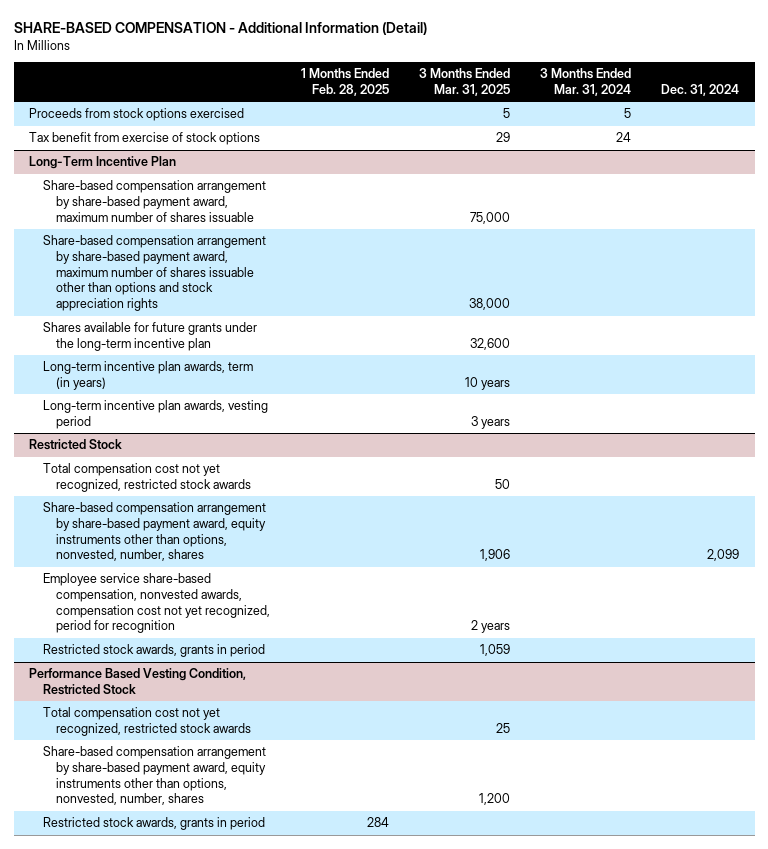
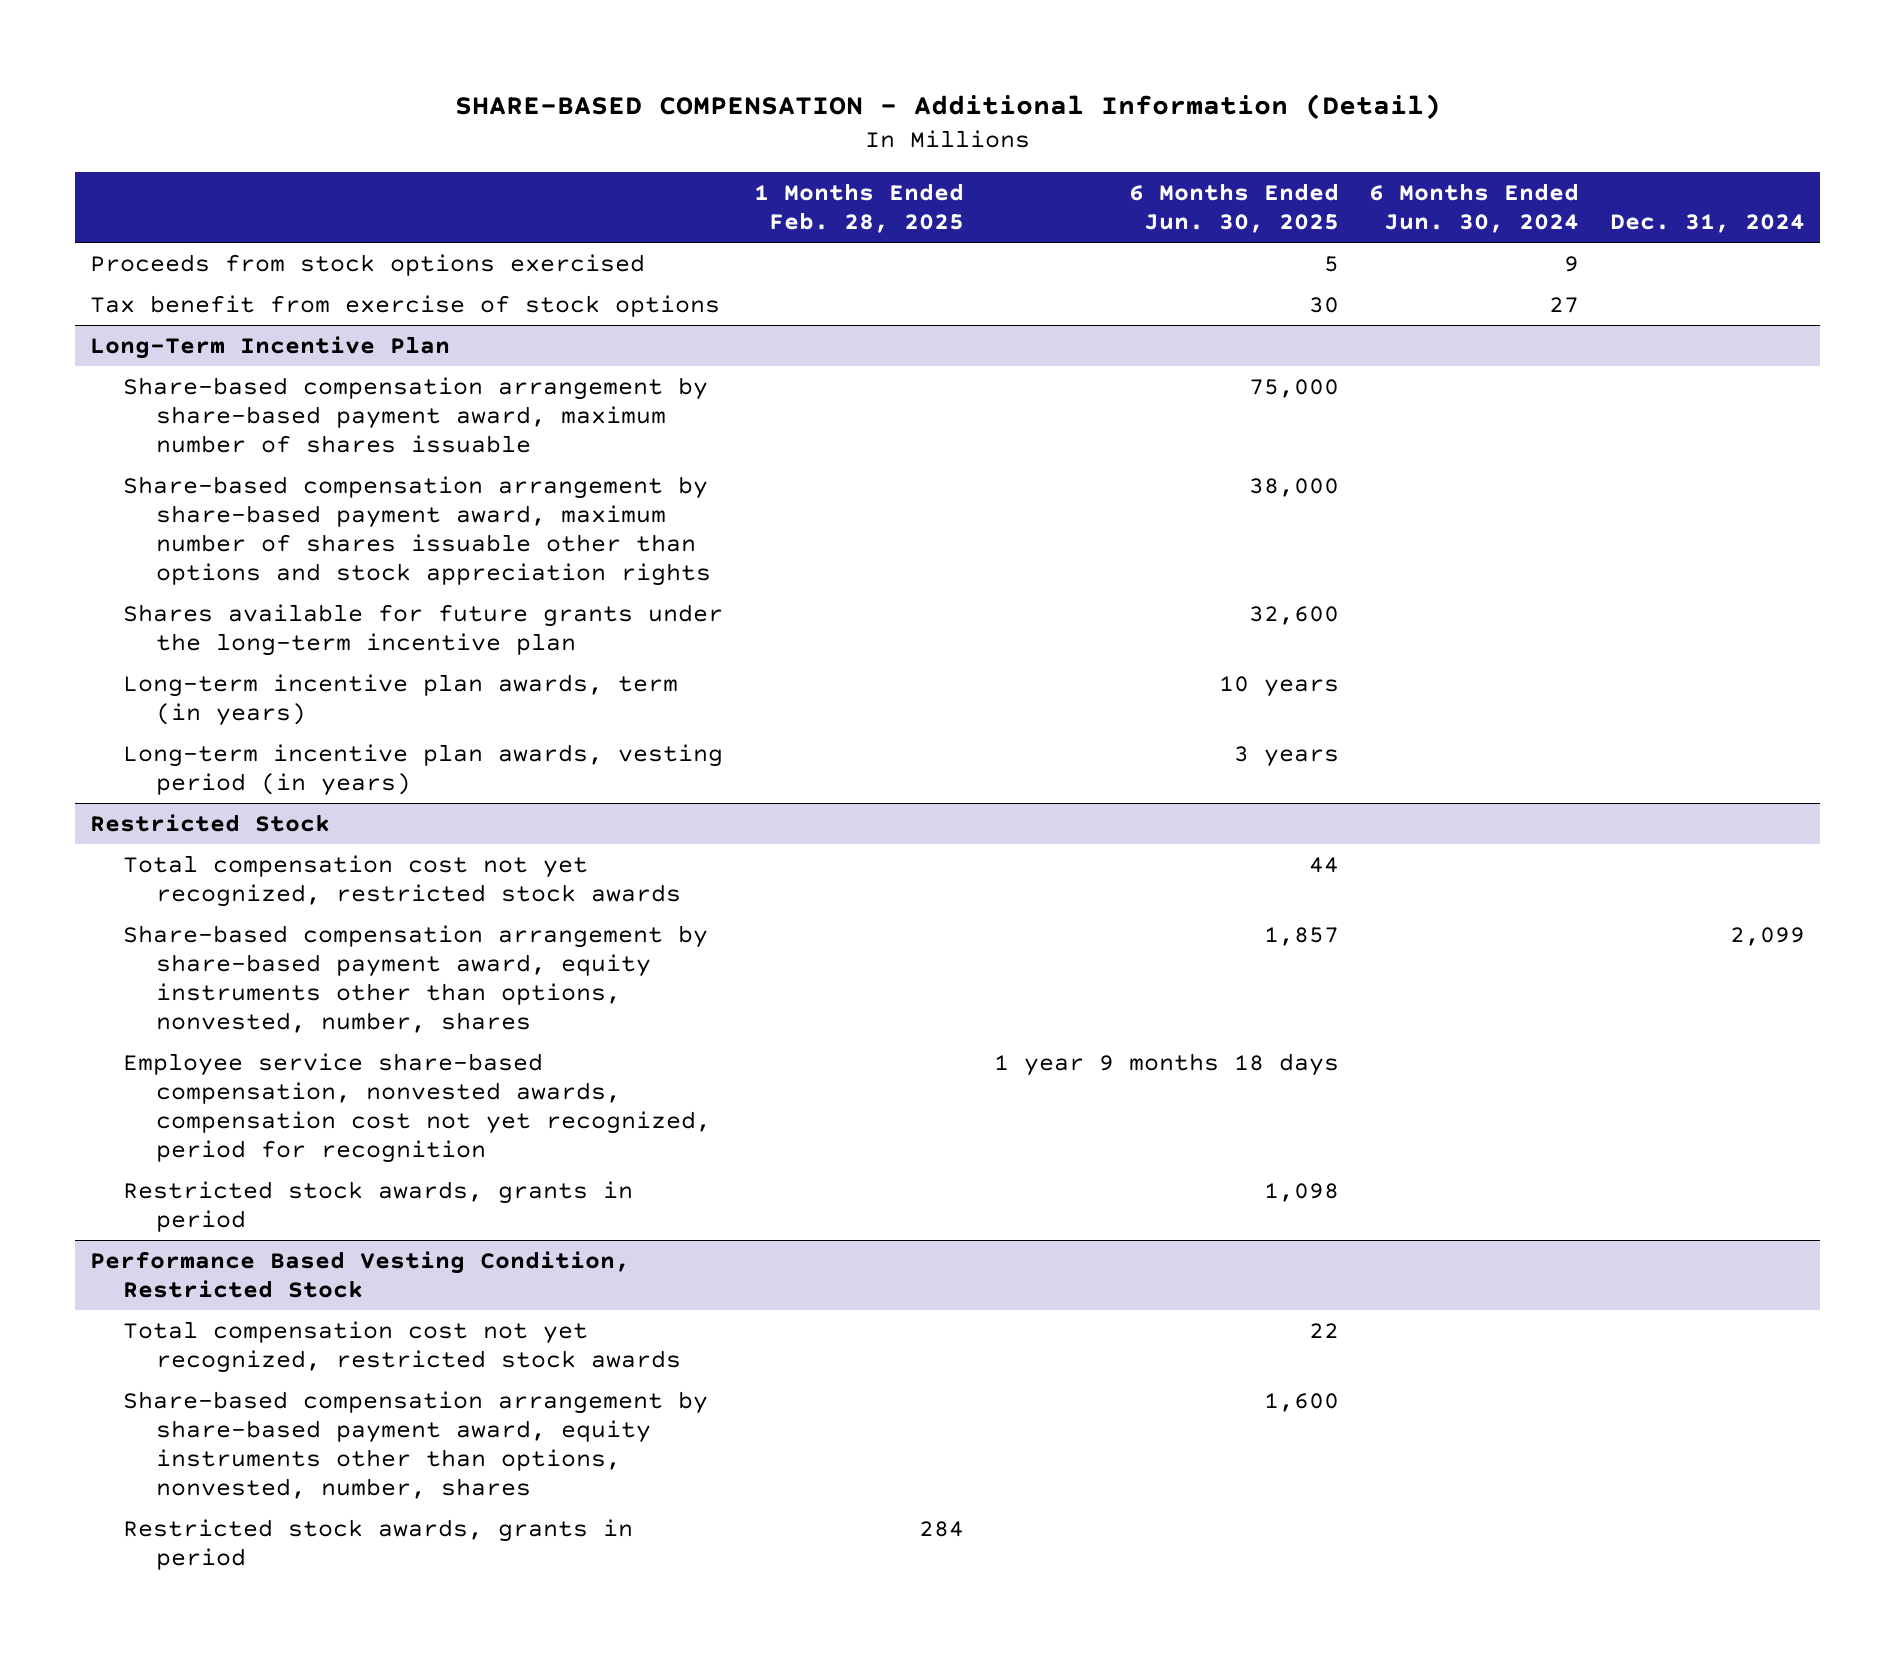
- | 1 Months Ended Feb. 28, 2025 | 3 Months Ended Mar. 31, 2025 | 3 Months Ended Mar. 31, 2024 | Dec. 31, 2024
+ | 1 Months Ended Feb. 28, 2025 | 6 Months Ended Jun. 30, 2025 | 6 Months Ended Jun. 30, 2024 | Dec. 31, 2024
@ Long-Term Incentive Plan
- Long-term incentive plan awards, vesting period | | 3 years | |
+ Long-term incentive plan awards, vesting period (in years) | | 3 years | |

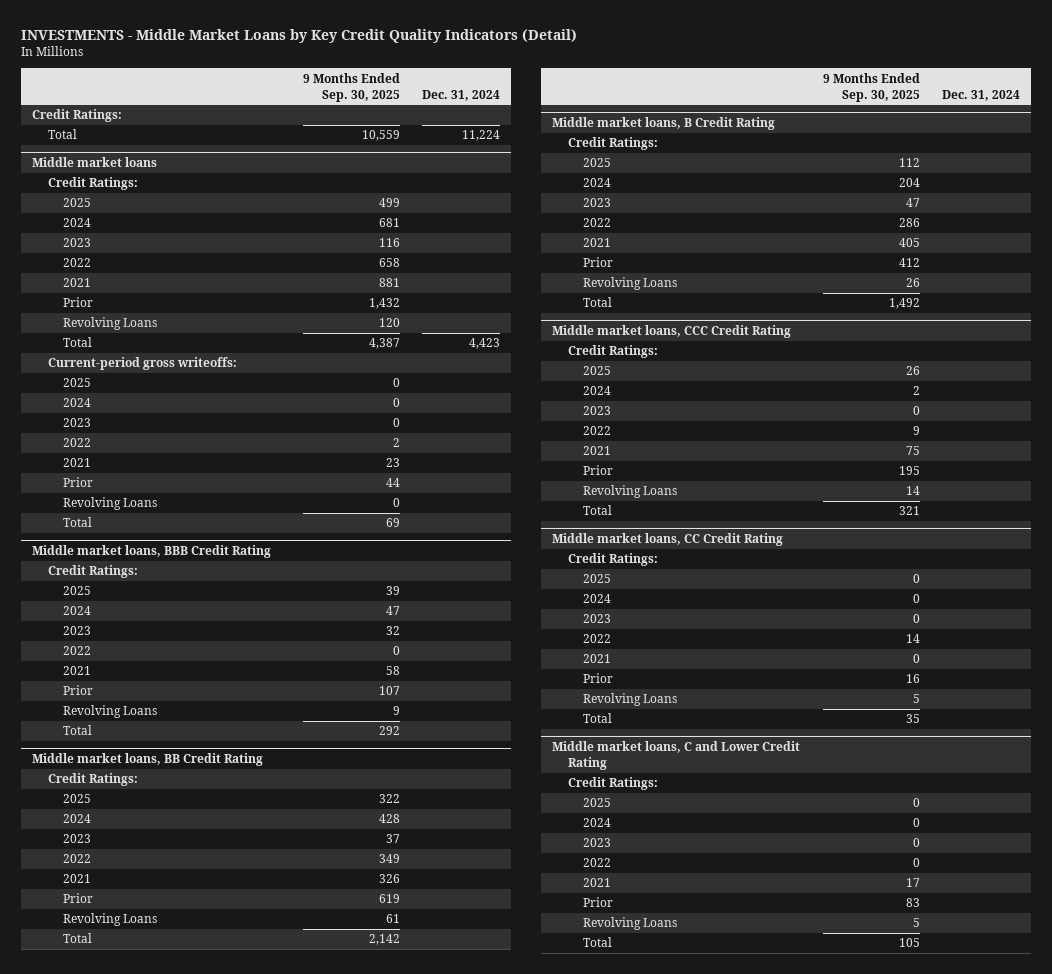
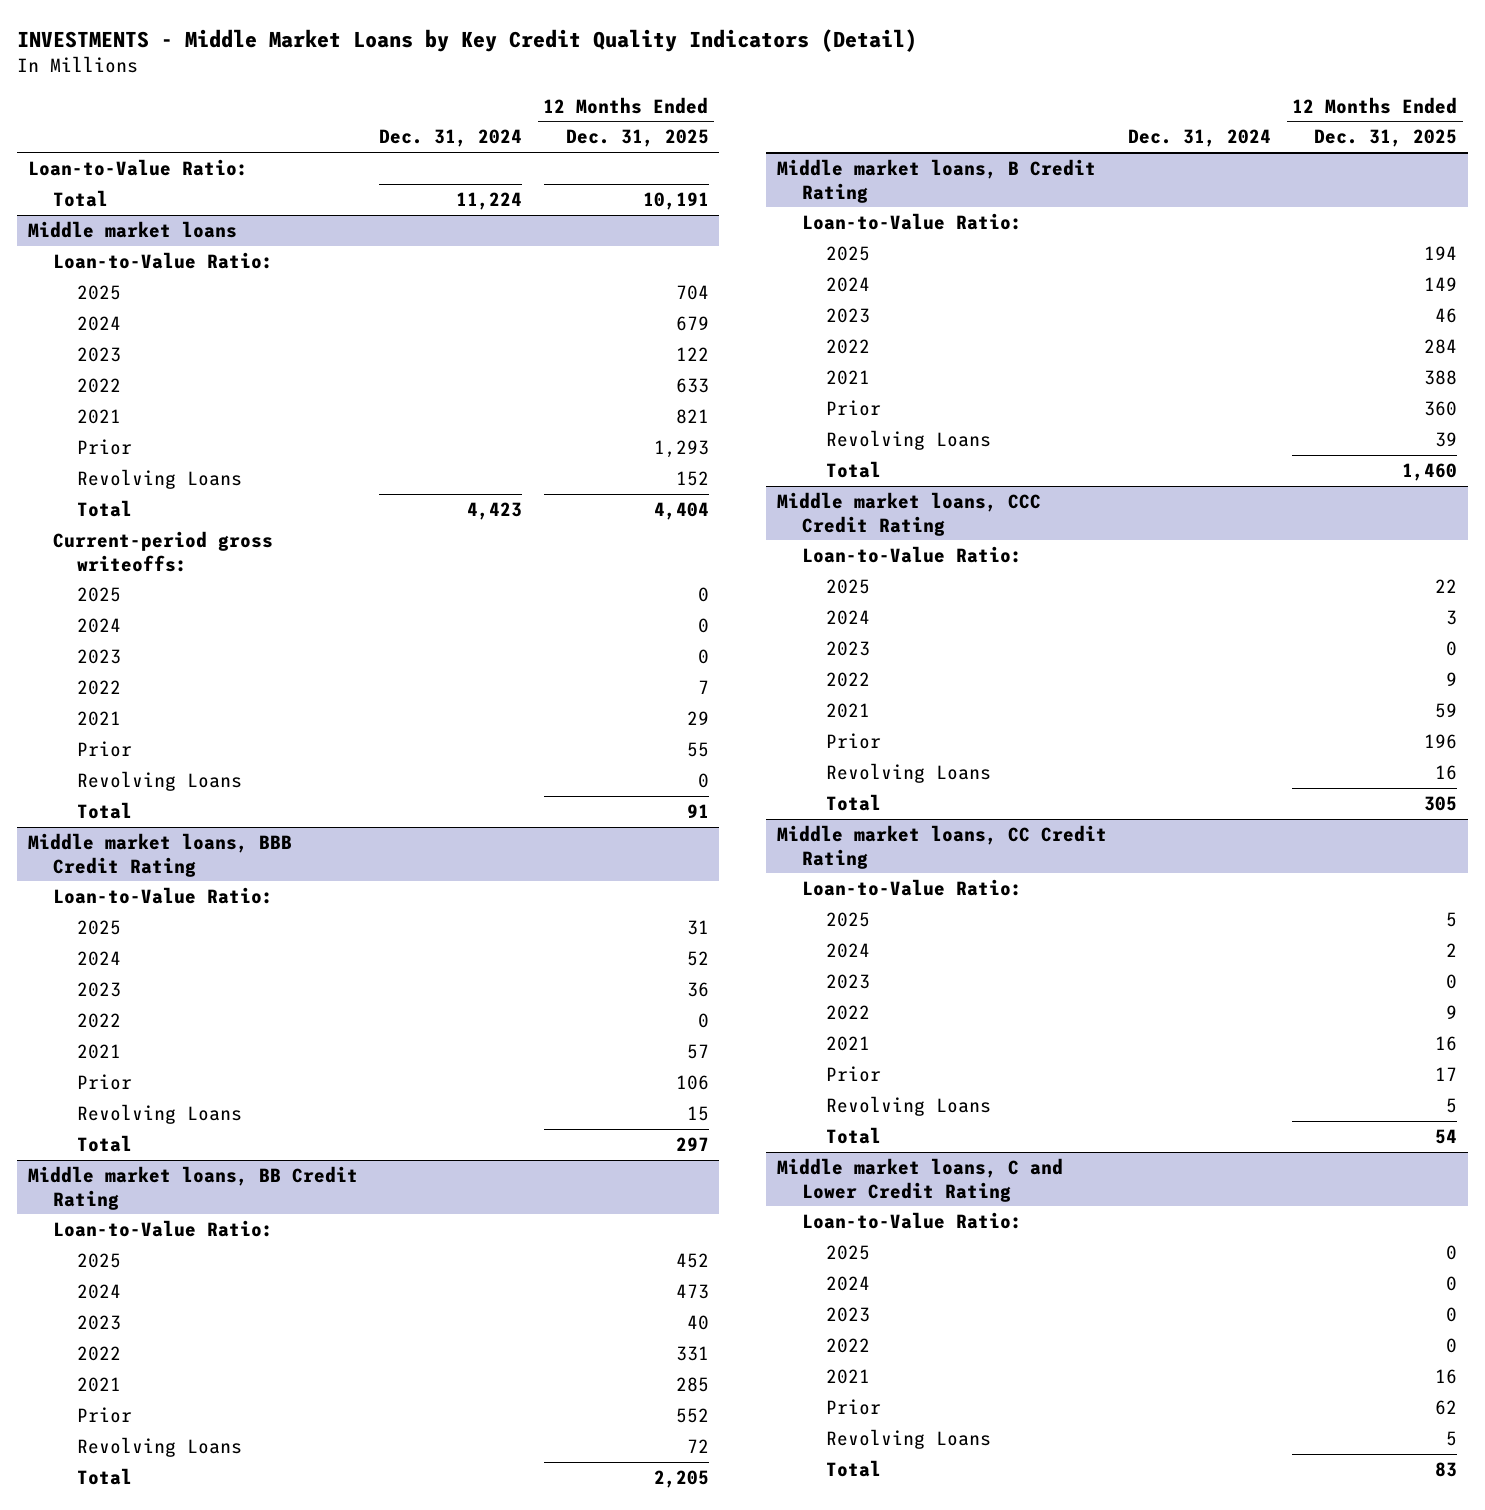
- | 9 Months Ended Sep. 30, 2025 | Dec. 31, 2024
+ | Dec. 31, 2024 | 12 Months Ended Dec. 31, 2025
- Credit Ratings:
+ Loan-to-Value Ratio:
@ Middle market loans
- Credit Ratings:
+ Loan-to-Value Ratio:
@ Middle market loans, BBB Credit Rating
- Credit Ratings:
+ Loan-to-Value Ratio:
@ Middle market loans, BB Credit Rating
- Credit Ratings:
+ Loan-to-Value Ratio:
@ Middle market loans, B Credit Rating
- Credit Ratings:
+ Loan-to-Value Ratio:
@ Middle market loans, CCC Credit Rating
- Credit Ratings:
+ Loan-to-Value Ratio:
@ Middle market loans, CC Credit Rating
- Credit Ratings:
+ Loan-to-Value Ratio:
@ Middle market loans, C and Lower Credit Rating
- Credit Ratings:
+ Loan-to-Value Ratio:

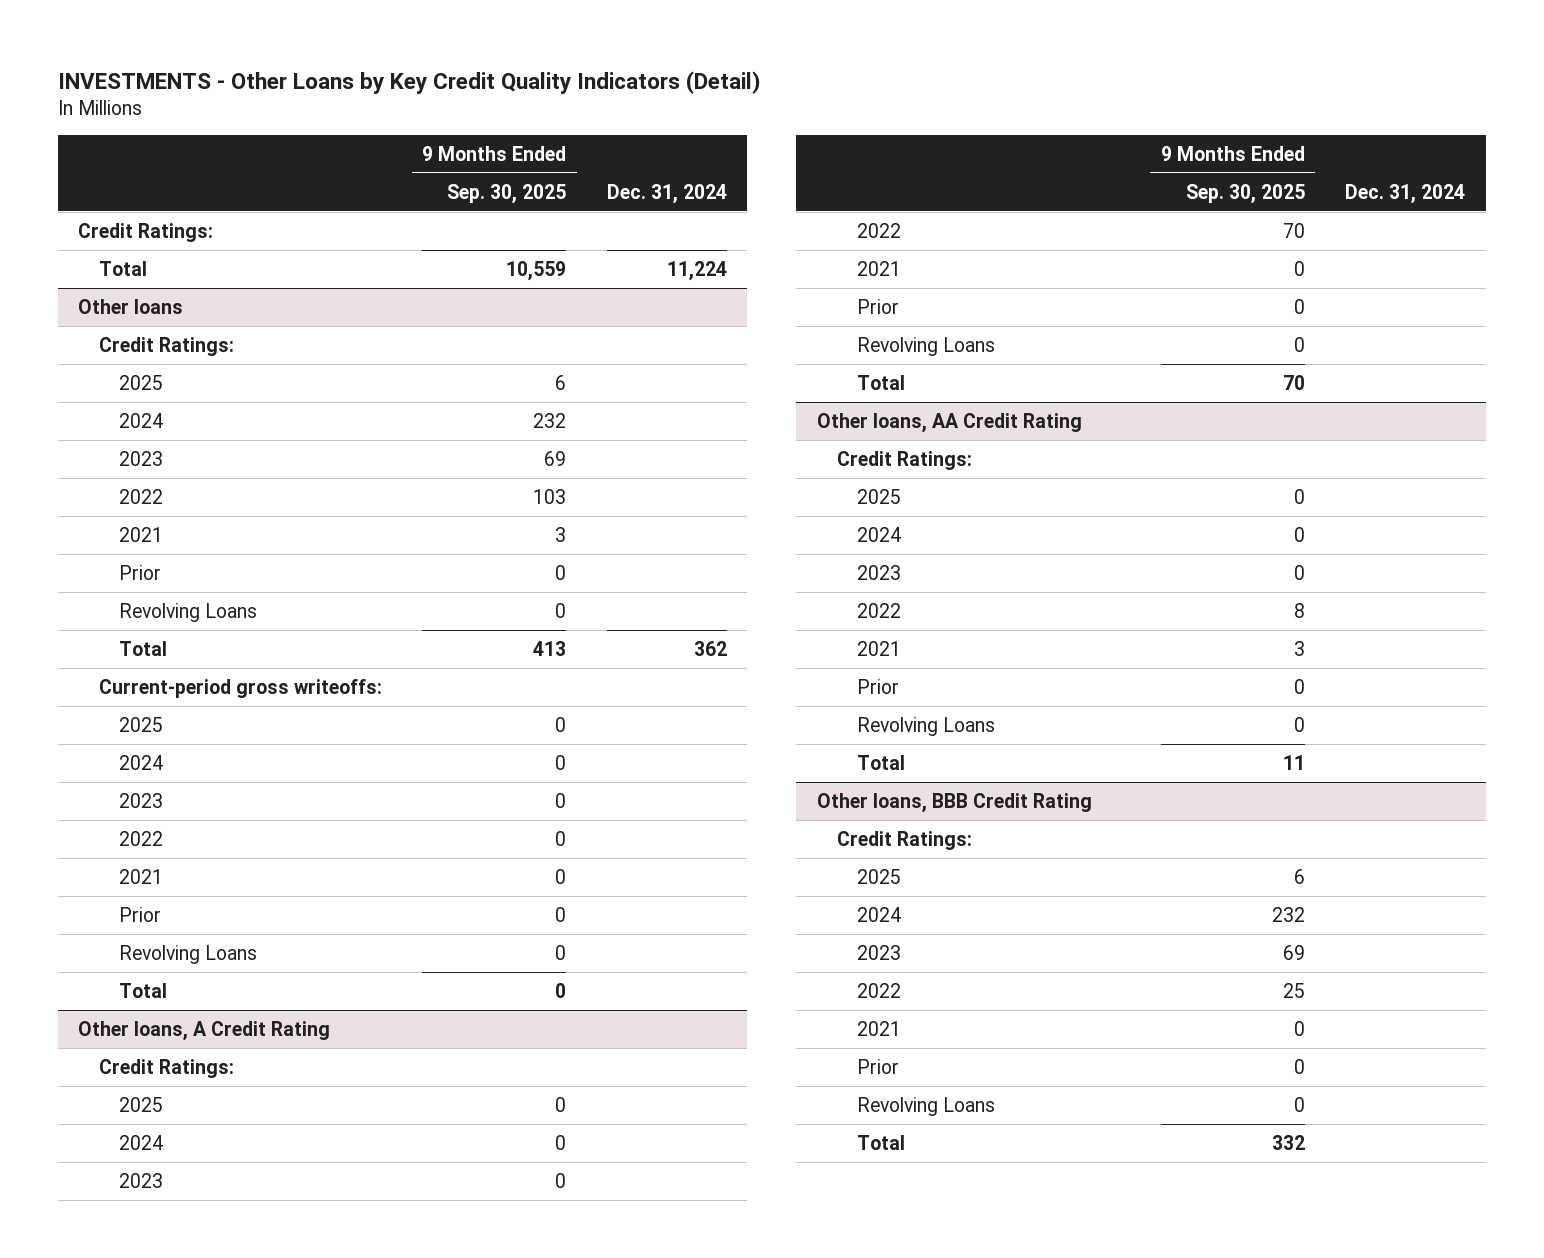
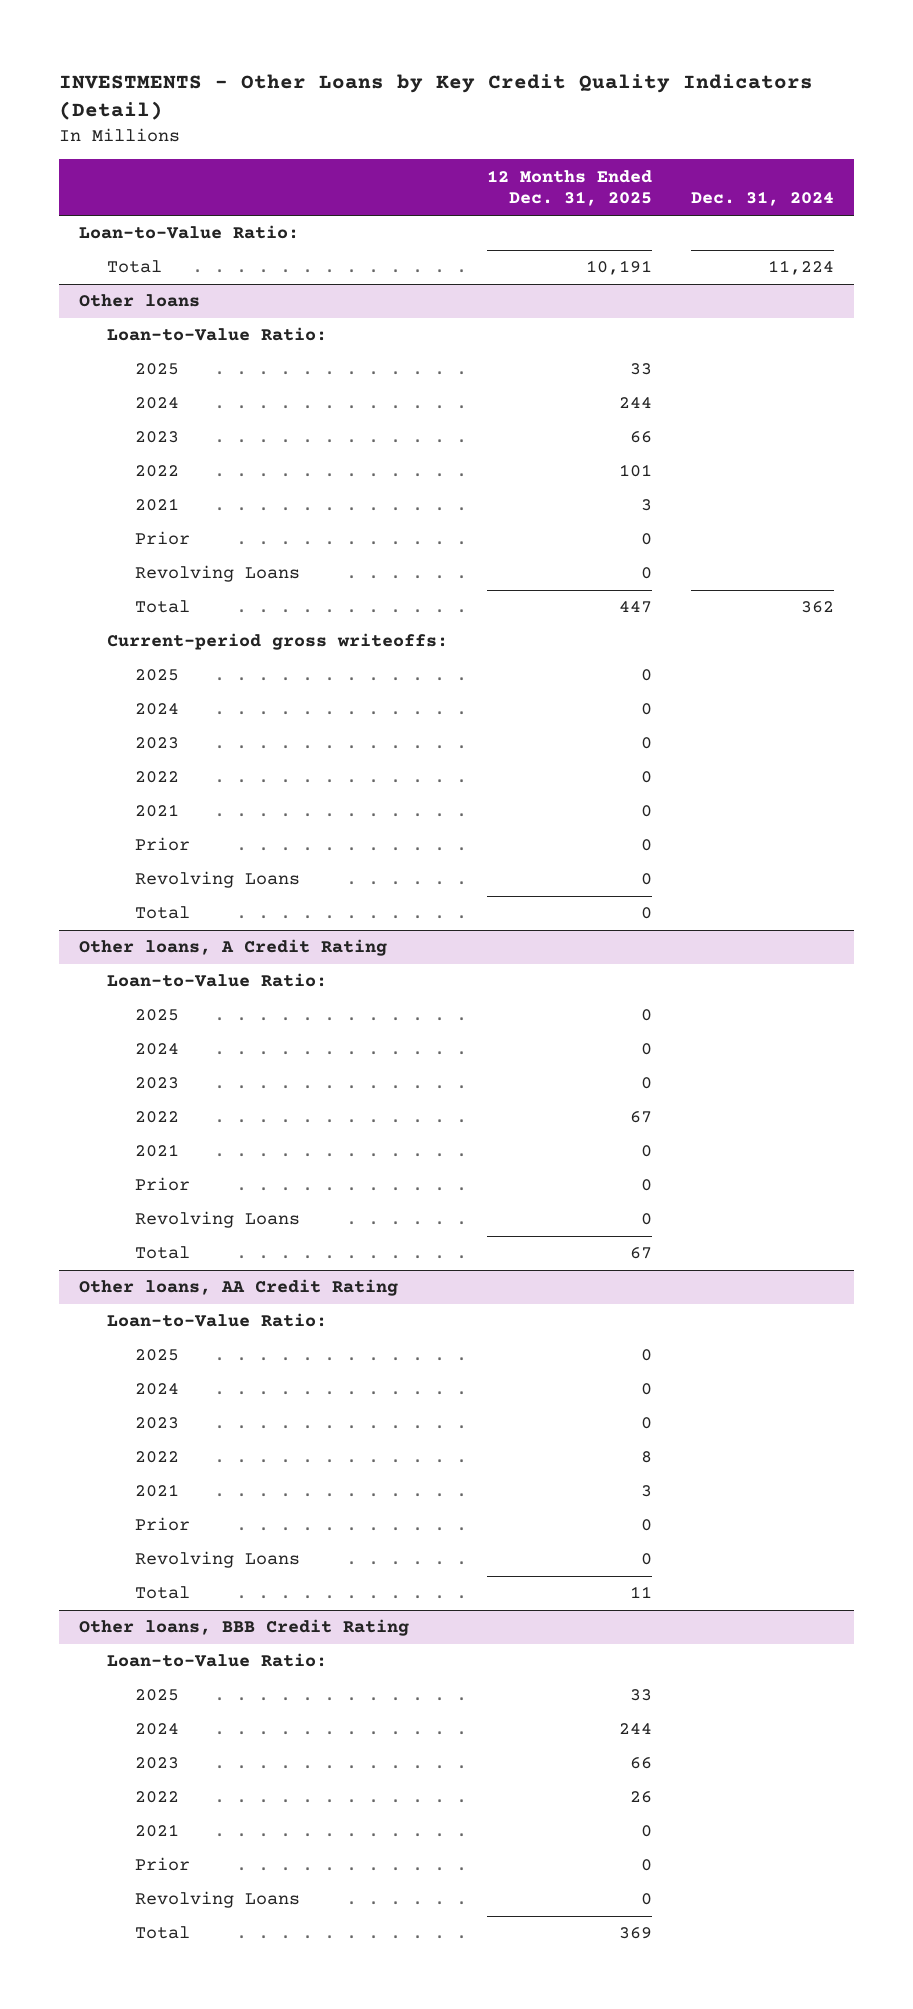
- | 9 Months Ended Sep. 30, 2025 | Dec. 31, 2024
+ | 12 Months Ended Dec. 31, 2025 | Dec. 31, 2024
- Credit Ratings:
+ Loan-to-Value Ratio:
@ Other loans
- Credit Ratings:
+ Loan-to-Value Ratio:
@ Other loans, A Credit Rating
- Credit Ratings:
+ Loan-to-Value Ratio:
@ Other loans, AA Credit Rating
- Credit Ratings:
+ Loan-to-Value Ratio:
@ Other loans, BBB Credit Rating
- Credit Ratings:
+ Loan-to-Value Ratio:

